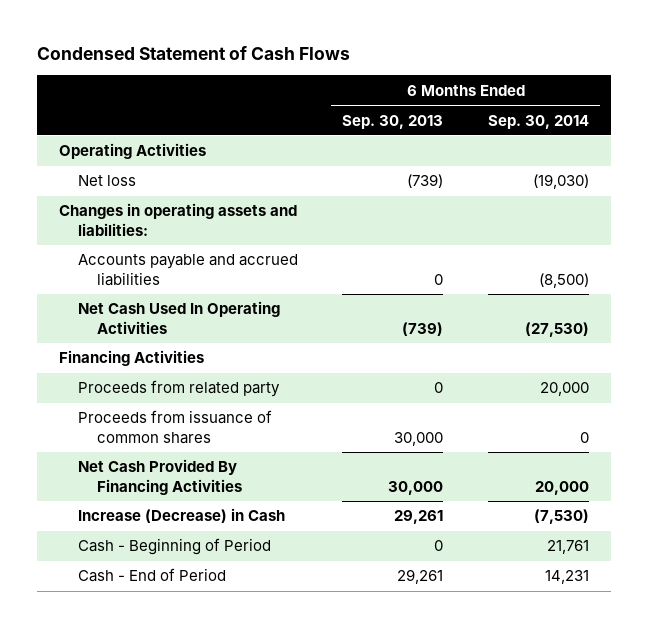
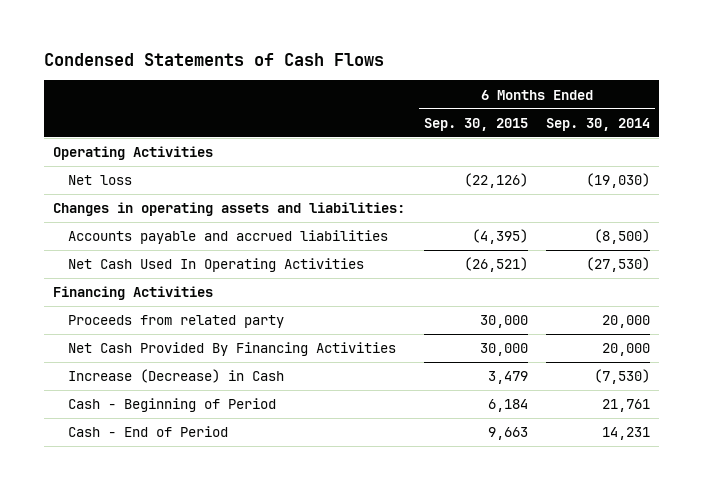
- Condensed Statement of Cash Flows
+ Condensed Statements of Cash Flows
- | 6 Months Ended Sep. 30, 2013 | 6 Months Ended Sep. 30, 2014
+ | 6 Months Ended Sep. 30, 2015 | 6 Months Ended Sep. 30, 2014
- Proceeds from issuance of common shares | 30,000 | 0

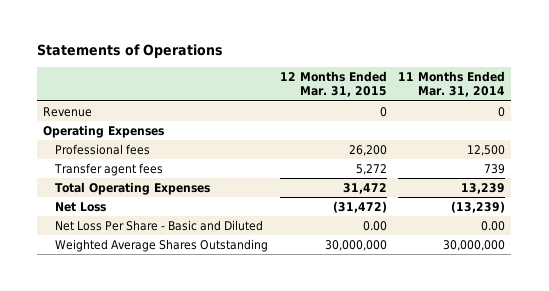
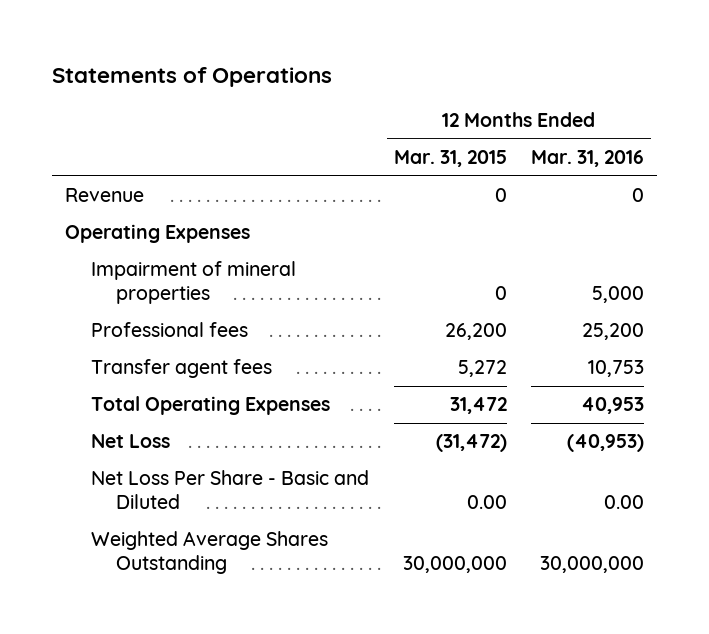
- | 12 Months Ended Mar. 31, 2015 | 11 Months Ended Mar. 31, 2014
+ | 12 Months Ended Mar. 31, 2015 | 12 Months Ended Mar. 31, 2016
+ Impairment of mineral properties | 0 | 5,000

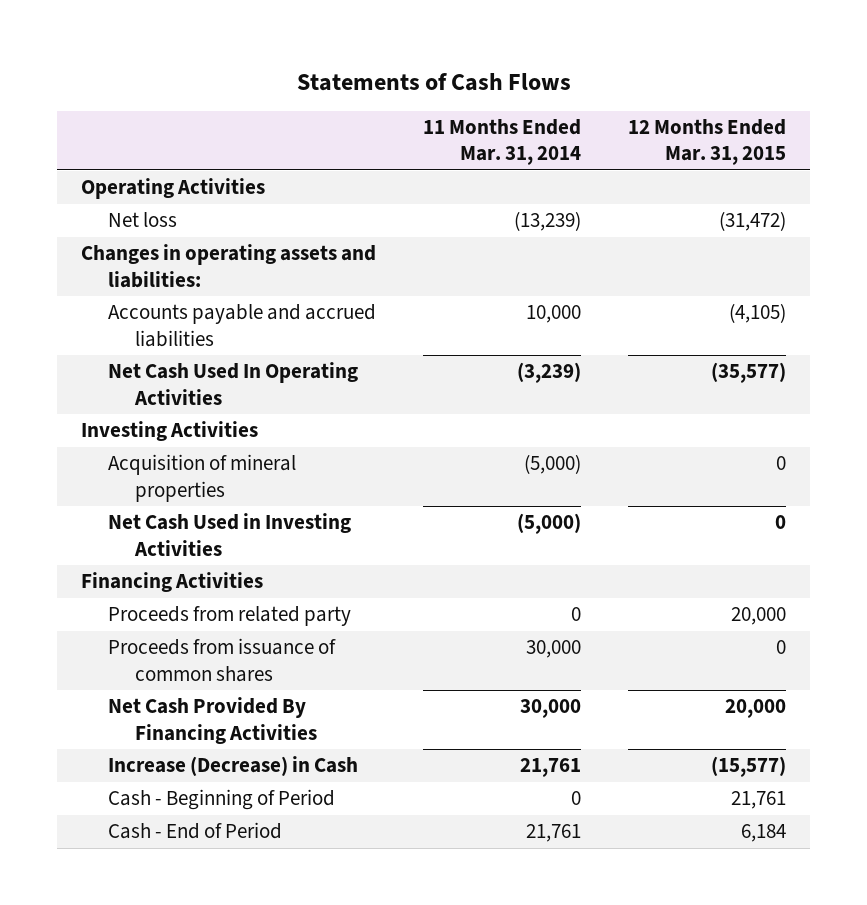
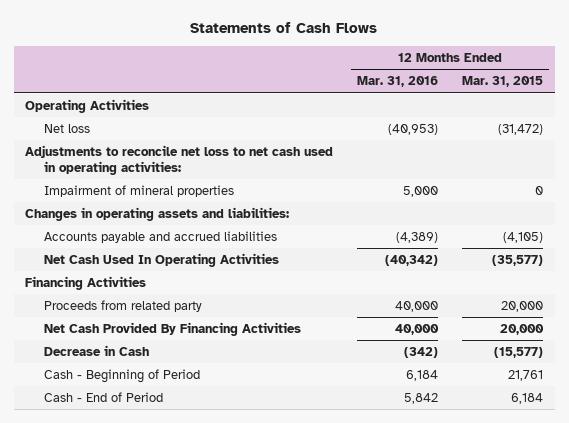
- | 11 Months Ended Mar. 31, 2014 | 12 Months Ended Mar. 31, 2015
+ | 12 Months Ended Mar. 31, 2016 | 12 Months Ended Mar. 31, 2015
+ Adjustments to reconcile net loss to net cash used in operating activities:
+ Impairment of mineral properties | 5,000 | 0
- Investing Activities
- Acquisition of mineral properties | (5,000) | 0
- Net Cash Used in Investing Activities | (5,000) | 0
- Proceeds from issuance of common shares | 30,000 | 0
- Increase (Decrease) in Cash | 21,761 | (15,577)
+ Decrease in Cash | (342) | (15,577)

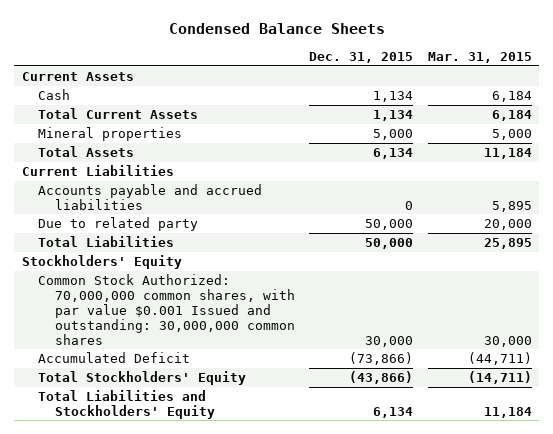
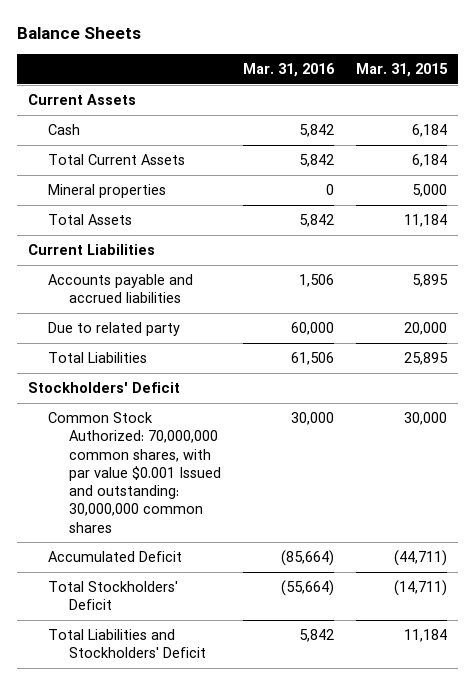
- Condensed Balance Sheets
+ Balance Sheets
- | Dec. 31, 2015 | Mar. 31, 2015
+ | Mar. 31, 2016 | Mar. 31, 2015
- Stockholders' Equity
+ Stockholders' Deficit
- Total Stockholders' Equity | (43,866) | (14,711)
- Total Liabilities and Stockholders' Equity | 6,134 | 11,184
+ Total Stockholders' Deficit | (55,664) | (14,711)
+ Total Liabilities and Stockholders' Deficit | 5,842 | 11,184

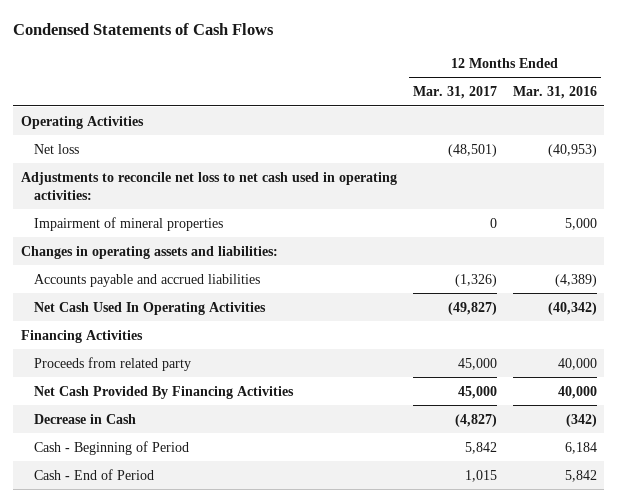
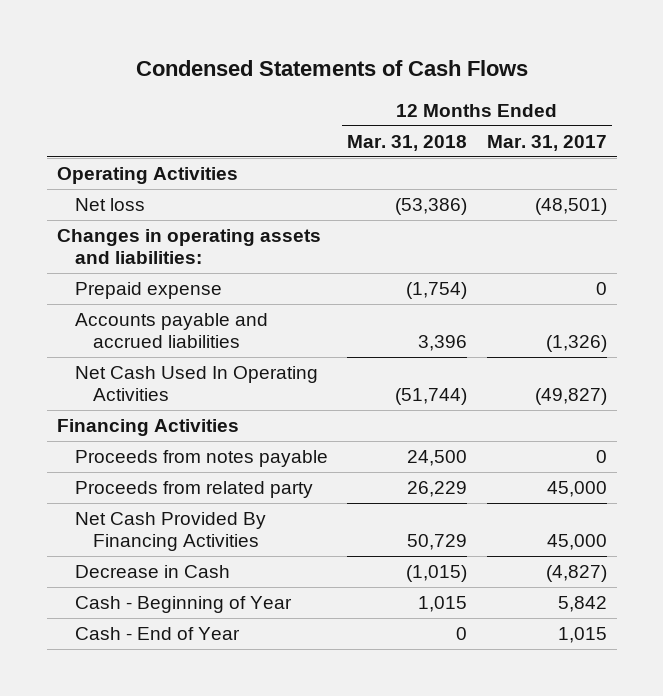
- | 12 Months Ended Mar. 31, 2017 | 12 Months Ended Mar. 31, 2016
+ | 12 Months Ended Mar. 31, 2018 | 12 Months Ended Mar. 31, 2017
- Adjustments to reconcile net loss to net cash used in operating activities:
- Impairment of mineral properties | 0 | 5,000
+ Prepaid expense | (1,754) | 0
+ Proceeds from notes payable | 24,500 | 0
- Cash - Beginning of Period | 5,842 | 6,184
- Cash - End of Period | 1,015 | 5,842
+ Cash - Beginning of Year | 1,015 | 5,842
+ Cash - End of Year | 0 | 1,015

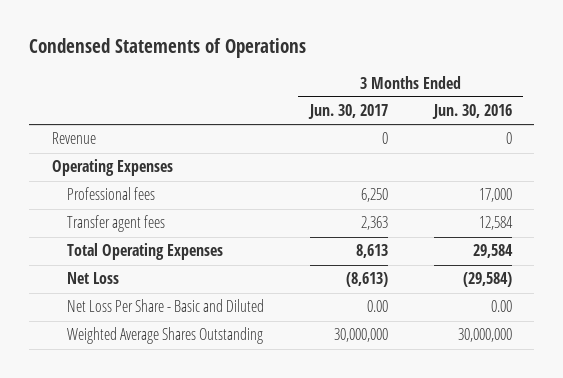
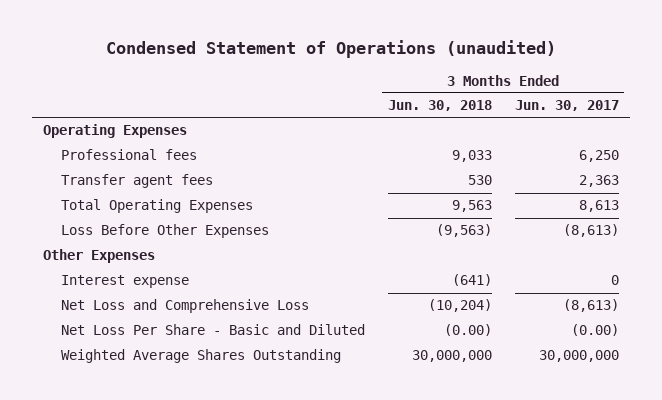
- Condensed Statements of Operations
+ Condensed Statement of Operations (unaudited)
- | 3 Months Ended Jun. 30, 2017 | 3 Months Ended Jun. 30, 2016
+ | 3 Months Ended Jun. 30, 2018 | 3 Months Ended Jun. 30, 2017
- Revenue | 0 | 0
- Net Loss | (8,613) | (29,584)
- Net Loss Per Share - Basic and Diluted | 0.00 | 0.00
+ Loss Before Other Expenses | (9,563) | (8,613)
+ Other Expenses
+ Interest expense | (641) | 0
+ Net Loss and Comprehensive Loss | (10,204) | (8,613)
+ Net Loss Per Share - Basic and Diluted | (0.00) | (0.00)

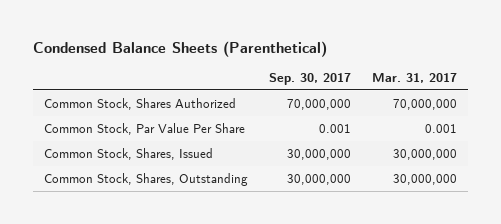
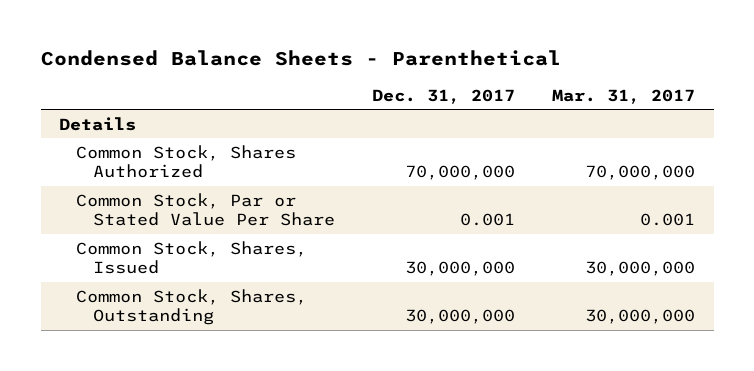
- Condensed Balance Sheets (Parenthetical)
+ Condensed Balance Sheets - Parenthetical
- | Sep. 30, 2017 | Mar. 31, 2017
+ | Dec. 31, 2017 | Mar. 31, 2017
+ Details
- Common Stock, Par Value Per Share | 0.001 | 0.001
+ Common Stock, Par or Stated Value Per Share | 0.001 | 0.001

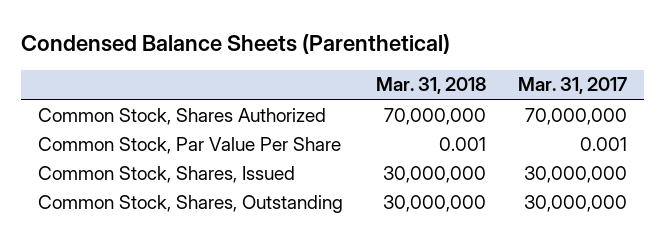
- Condensed Balance Sheets - Parenthetical
+ Condensed Balance Sheets (Parenthetical)
- | Dec. 31, 2017 | Mar. 31, 2017
+ | Mar. 31, 2018 | Mar. 31, 2017
- Details
- Common Stock, Par or Stated Value Per Share | 0.001 | 0.001
+ Common Stock, Par Value Per Share | 0.001 | 0.001

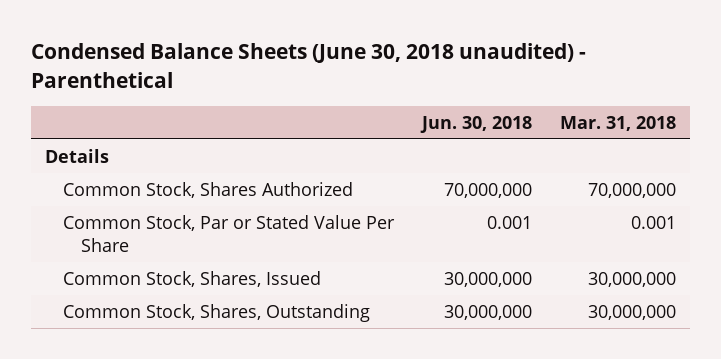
- Condensed Balance Sheets (Parenthetical)
+ Condensed Balance Sheets (June 30, 2018 unaudited) - Parenthetical
- | Mar. 31, 2018 | Mar. 31, 2017
+ | Jun. 30, 2018 | Mar. 31, 2018
+ Details
- Common Stock, Par Value Per Share | 0.001 | 0.001
+ Common Stock, Par or Stated Value Per Share | 0.001 | 0.001

